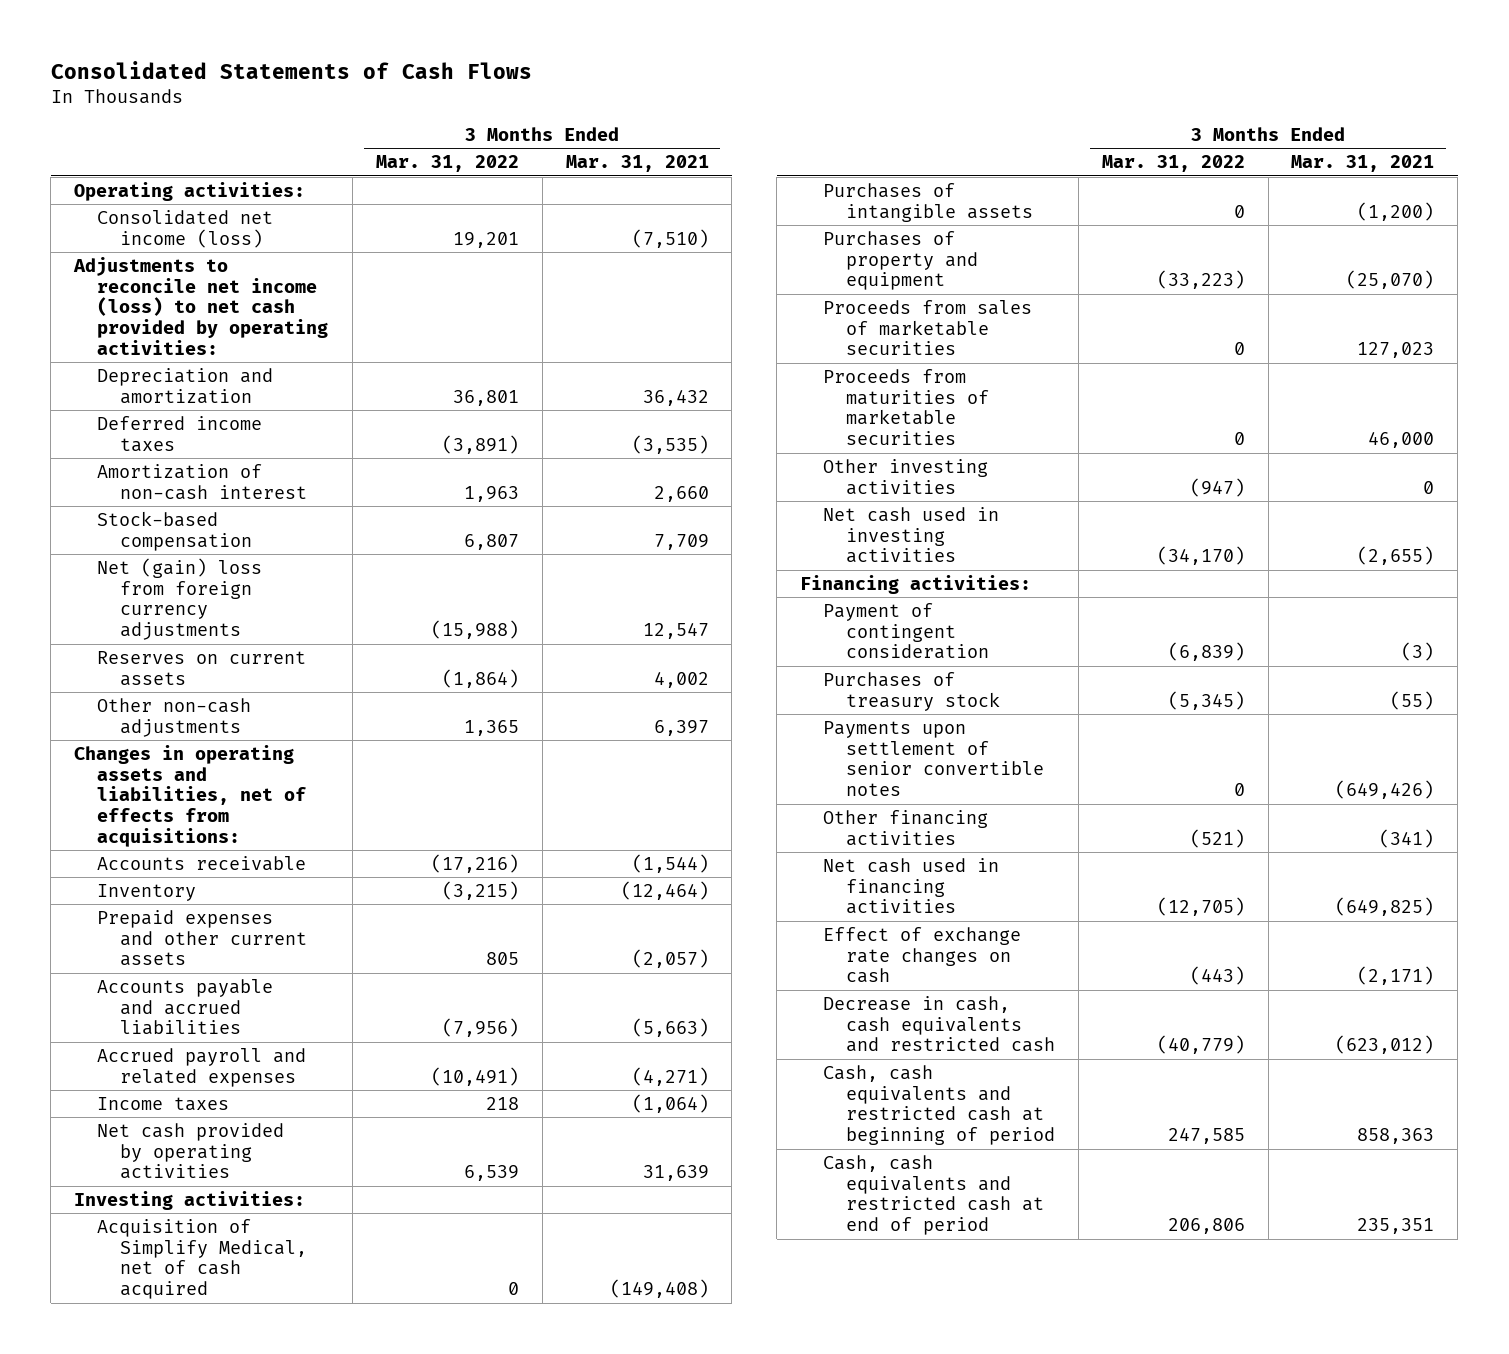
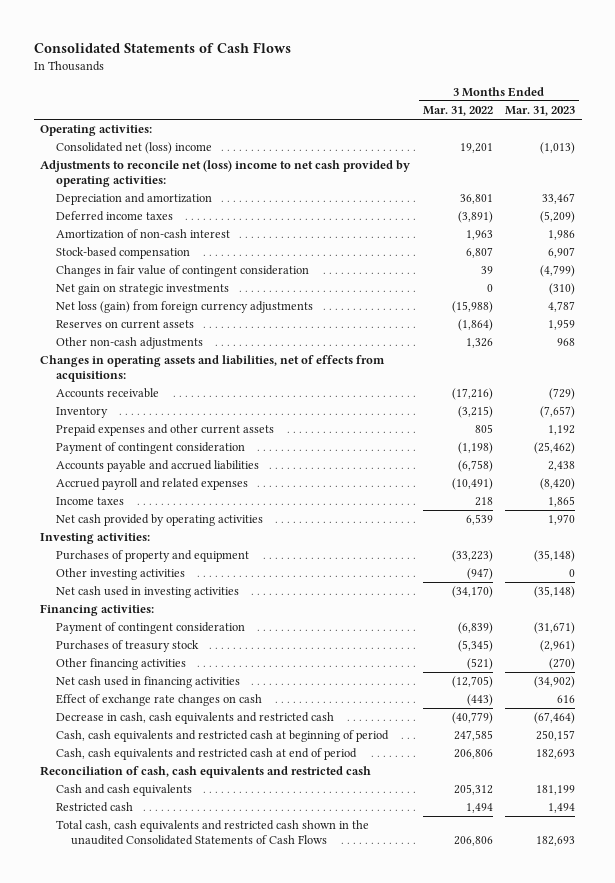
- | 3 Months Ended Mar. 31, 2022 | 3 Months Ended Mar. 31, 2021
+ | 3 Months Ended Mar. 31, 2022 | 3 Months Ended Mar. 31, 2023
- Consolidated net income (loss) | 19,201 | (7,510)
- Adjustments to reconcile net income (loss) to net cash provided by operating activities:
+ Consolidated net (loss) income | 19,201 | (1,013)
+ Adjustments to reconcile net (loss) income to net cash provided by operating activities:
- Net (gain) loss from foreign currency adjustments | (15,988) | 12,547
+ Changes in fair value of contingent consideration | 39 | (4,799)
+ Net gain on strategic investments | 0 | (310)
+ Net loss (gain) from foreign currency adjustments | (15,988) | 4,787
- Other non-cash adjustments | 1,365 | 6,397
+ Other non-cash adjustments | 1,326 | 968
- Accounts payable and accrued liabilities | (7,956) | (5,663)
+ Payment of contingent consideration | (1,198) | (25,462)
+ Accounts payable and accrued liabilities | (6,758) | 2,438
- Acquisition of Simplify Medical, net of cash acquired | 0 | (149,408)
- Purchases of intangible assets | 0 | (1,200)
- Proceeds from sales of marketable securities | 0 | 127,023
- Proceeds from maturities of marketable securities | 0 | 46,000
- Payments upon settlement of senior convertible notes | 0 | (649,426)
+ Reconciliation of cash, cash equivalents and restricted cash
+ Cash and cash equivalents | 205,312 | 181,199
+ Restricted cash | 1,494 | 1,494
+ Total cash, cash equivalents and restricted cash shown in the unaudited Consolidated Statements of Cash Flows | 206,806 | 182,693

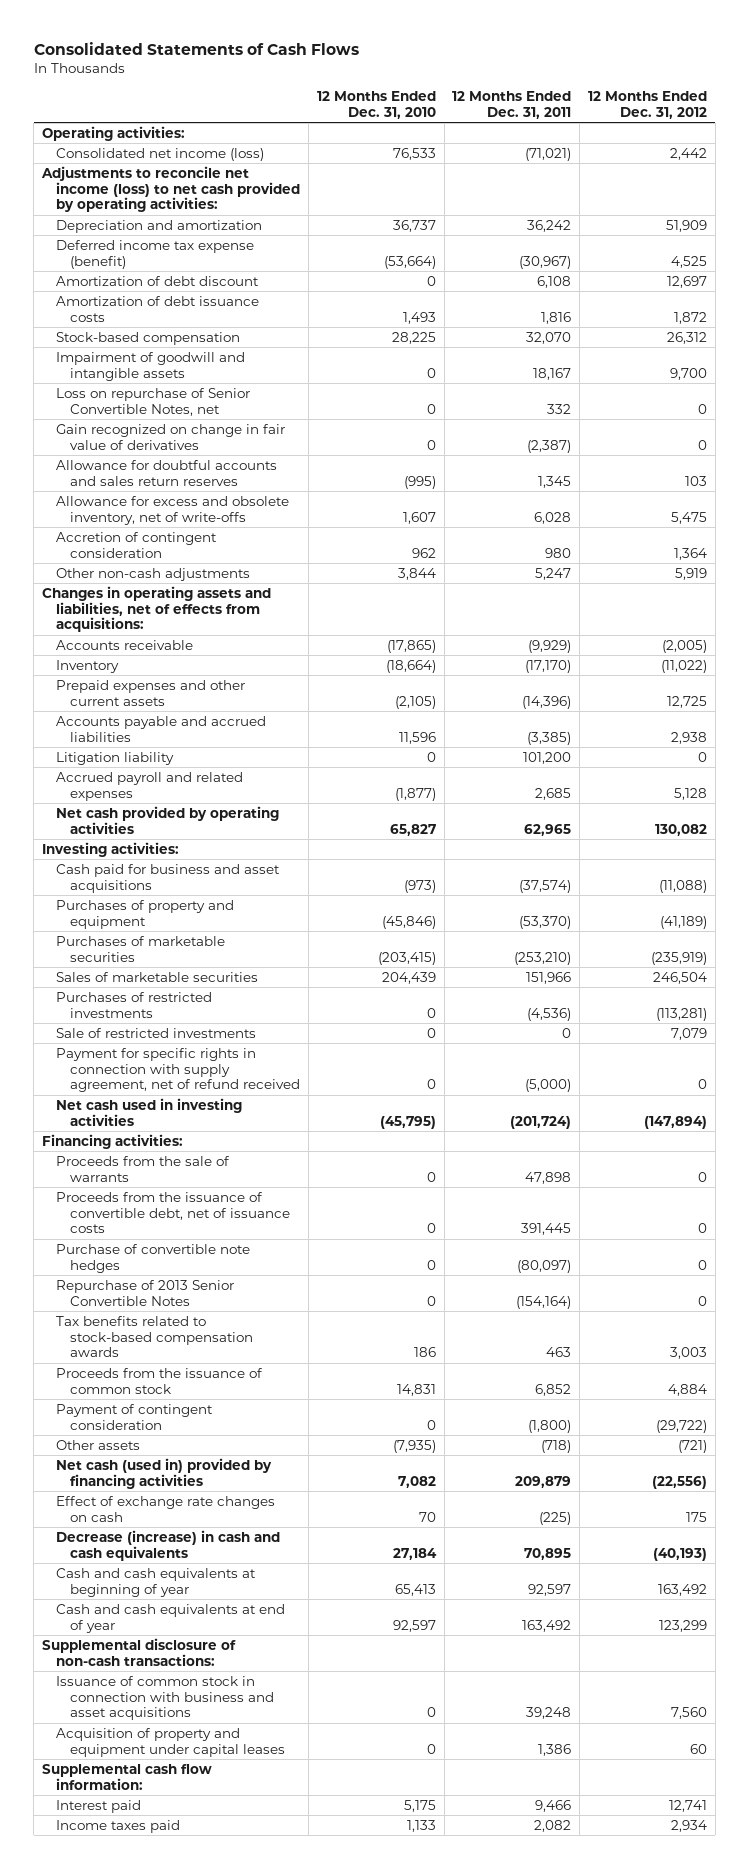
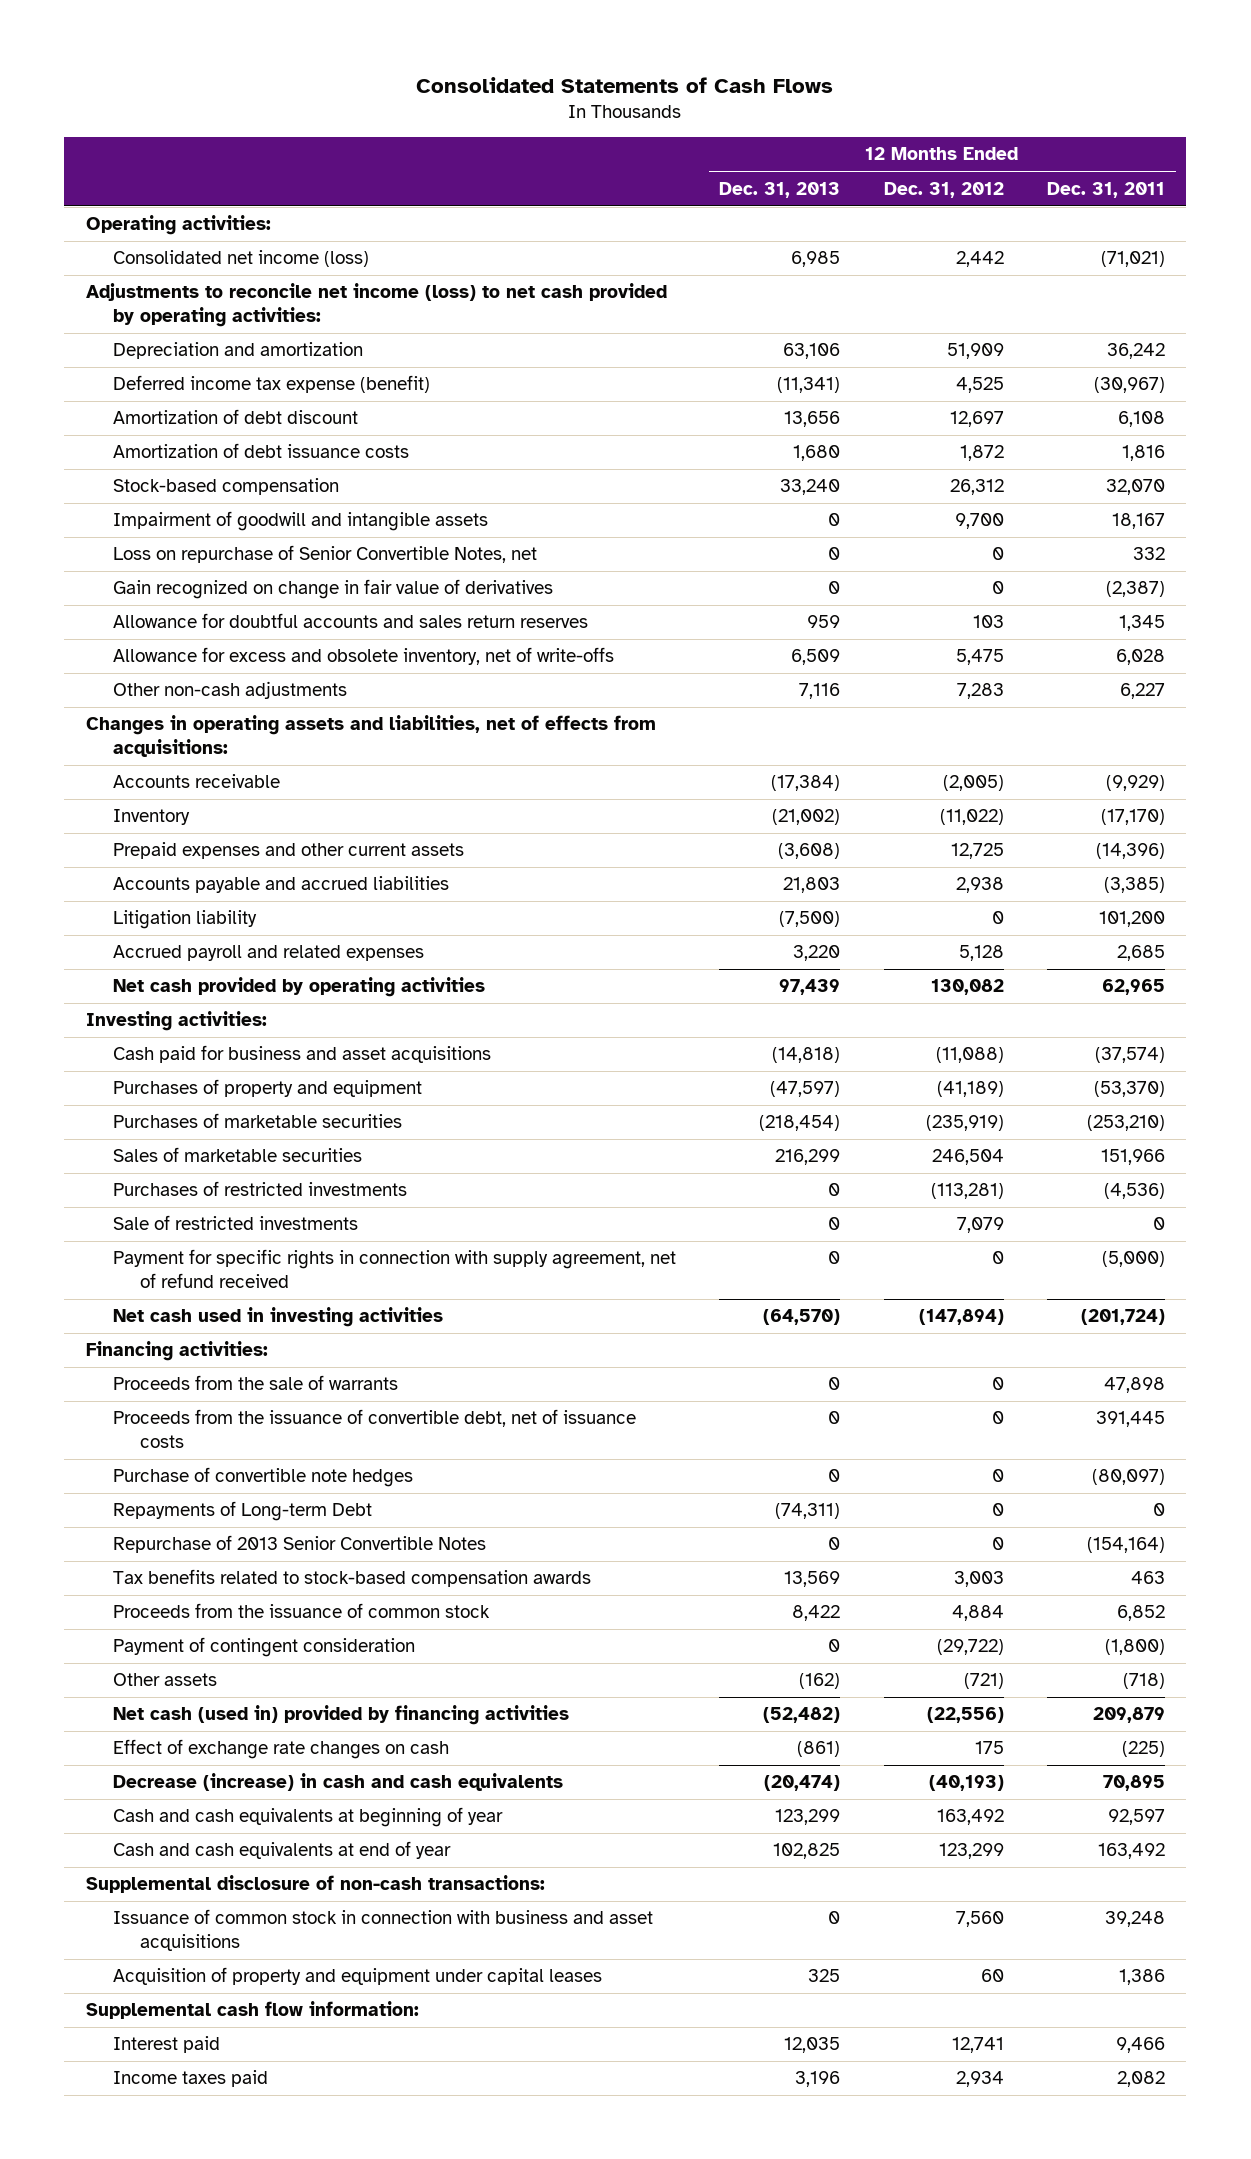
- | 12 Months Ended Dec. 31, 2010 | 12 Months Ended Dec. 31, 2011 | 12 Months Ended Dec. 31, 2012
+ | 12 Months Ended Dec. 31, 2013 | 12 Months Ended Dec. 31, 2012 | 12 Months Ended Dec. 31, 2011
- Accretion of contingent consideration | 962 | 980 | 1,364
- Other non-cash adjustments | 3,844 | 5,247 | 5,919
+ Other non-cash adjustments | 7,116 | 7,283 | 6,227
+ Repayments of Long-term Debt | (74,311) | 0 | 0

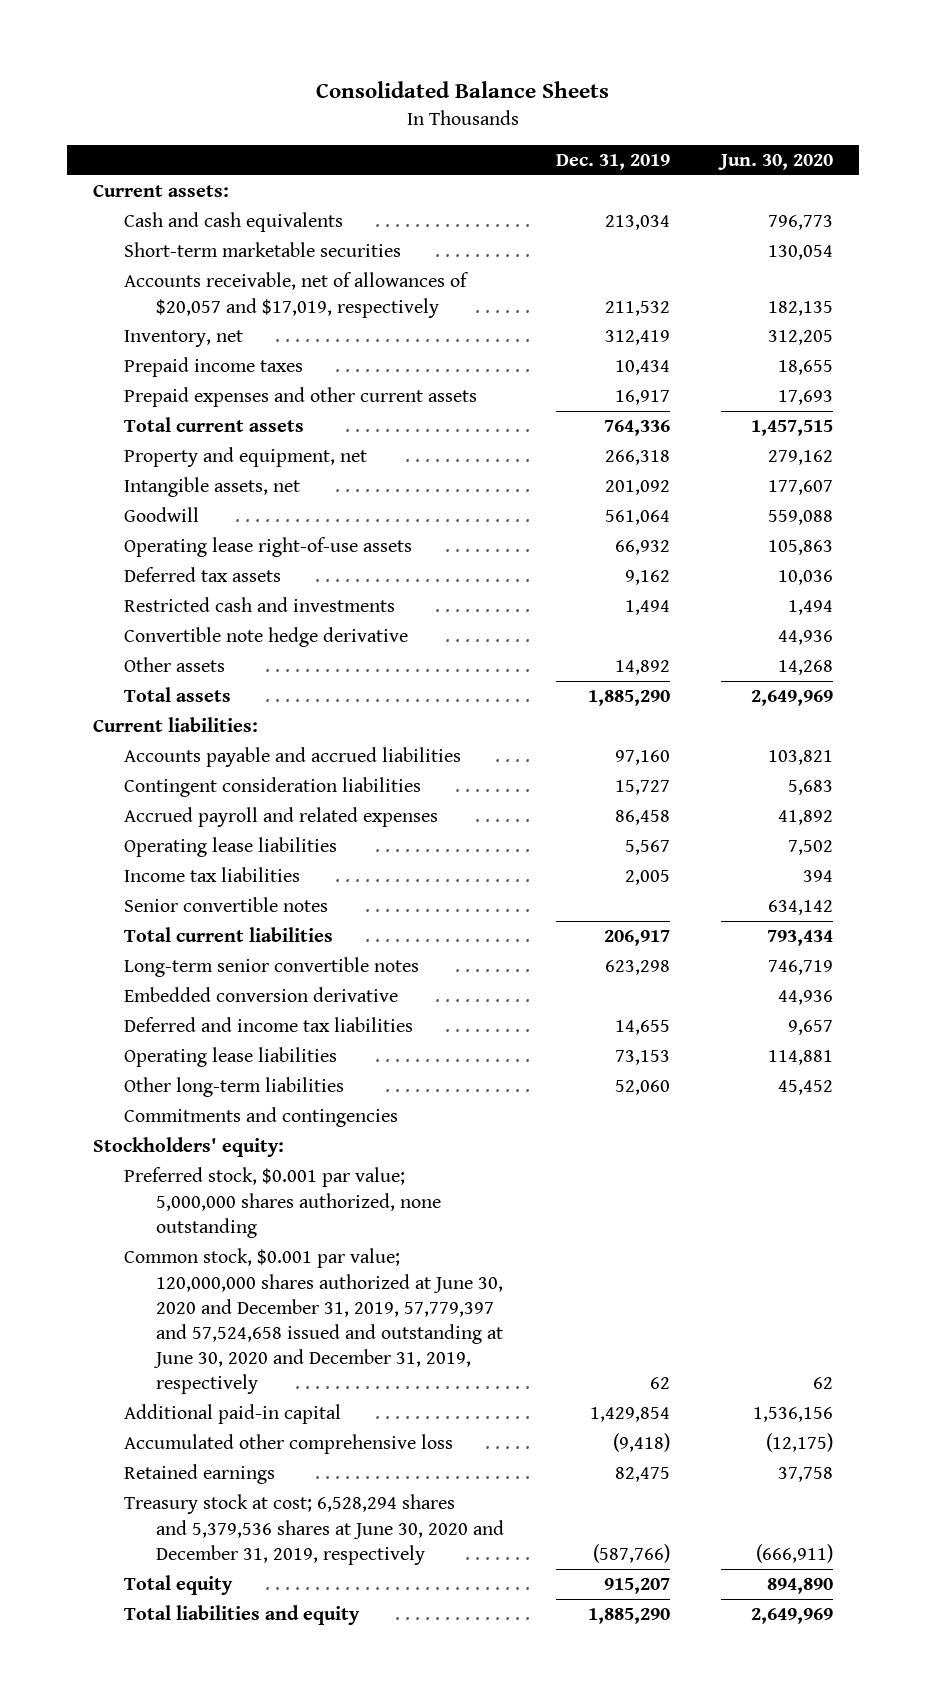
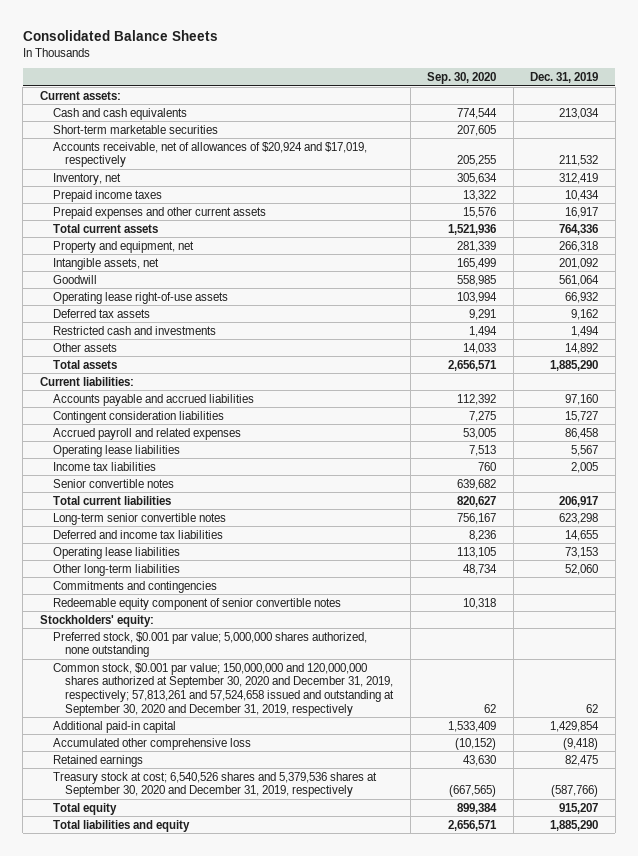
- | Dec. 31, 2019 | Jun. 30, 2020
+ | Sep. 30, 2020 | Dec. 31, 2019
- Accounts receivable, net of allowances of $20,057 and $17,019, respectively | 211,532 | 182,135
+ Accounts receivable, net of allowances of $20,924 and $17,019, respectively | 205,255 | 211,532
- Convertible note hedge derivative | | 44,936
- Embedded conversion derivative | | 44,936
+ Redeemable equity component of senior convertible notes | 10,318 |
- Common stock, $0.001 par value; 120,000,000 shares authorized at June 30, 2020 and December 31, 2019, 57,779,397 and 57,524,658 issued and outstanding at June 30, 2020 and December 31, 2019, respectively | 62 | 62
+ Common stock, $0.001 par value; 150,000,000 and 120,000,000 shares authorized at September 30, 2020 and December 31, 2019, respectively; 57,813,261 and 57,524,658 issued and outstanding at September 30, 2020 and December 31, 2019, respectively | 62 | 62
- Treasury stock at cost; 6,528,294 shares and 5,379,536 shares at June 30, 2020 and December 31, 2019, respectively | (587,766) | (666,911)
+ Treasury stock at cost; 6,540,526 shares and 5,379,536 shares at September 30, 2020 and December 31, 2019, respectively | (667,565) | (587,766)

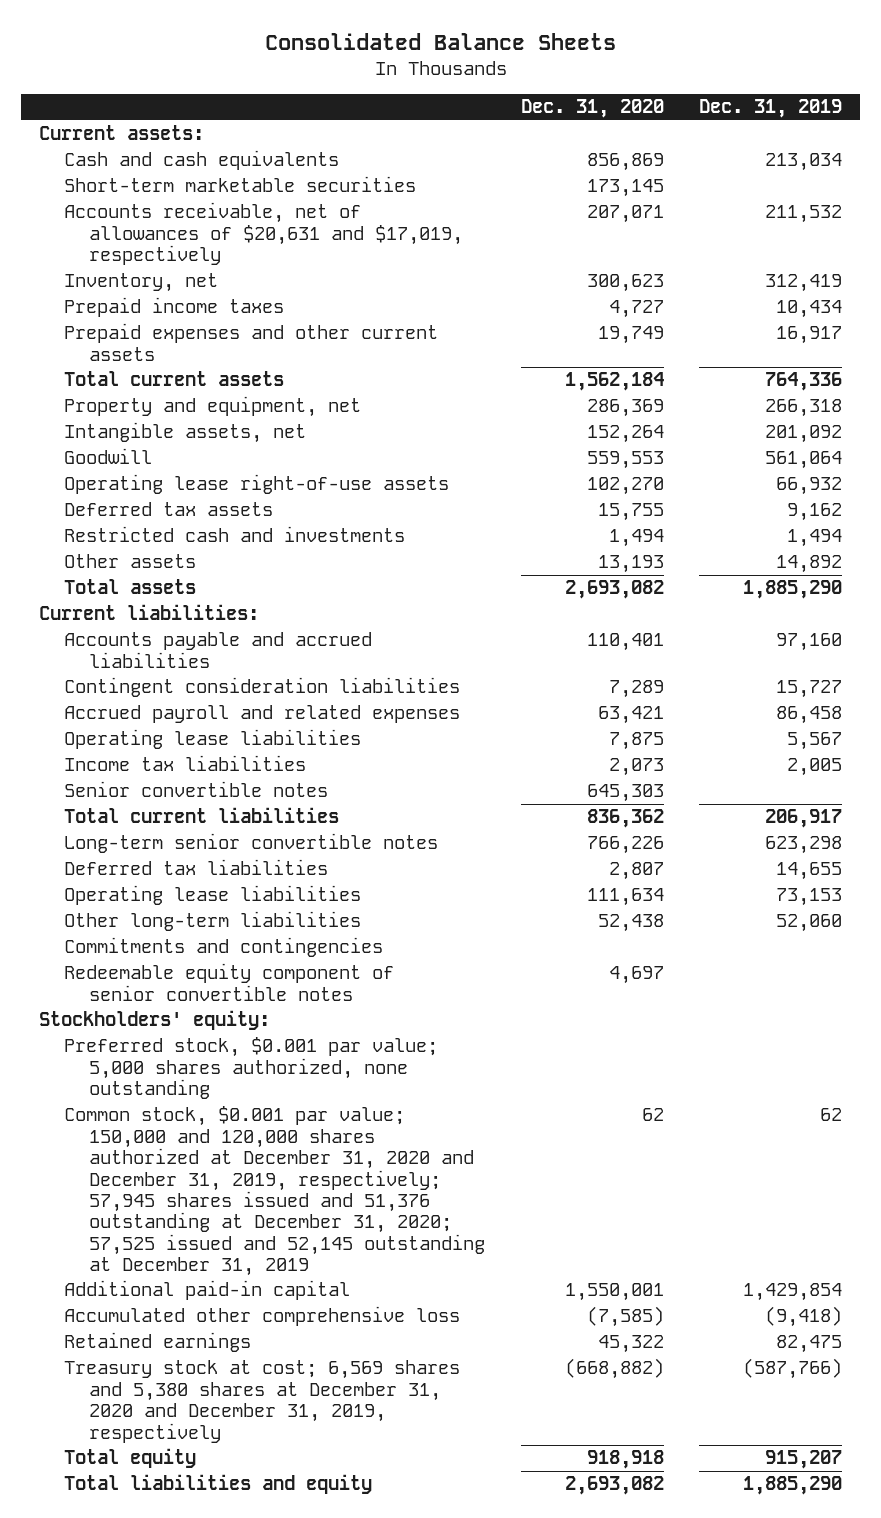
- | Sep. 30, 2020 | Dec. 31, 2019
+ | Dec. 31, 2020 | Dec. 31, 2019
- Accounts receivable, net of allowances of $20,924 and $17,019, respectively | 205,255 | 211,532
+ Accounts receivable, net of allowances of $20,631 and $17,019, respectively | 207,071 | 211,532
- Deferred and income tax liabilities | 8,236 | 14,655
+ Deferred tax liabilities | 2,807 | 14,655
- Preferred stock, $0.001 par value; 5,000,000 shares authorized, none outstanding
- Common stock, $0.001 par value; 150,000,000 and 120,000,000 shares authorized at September 30, 2020 and December 31, 2019, respectively; 57,813,261 and 57,524,658 issued and outstanding at September 30, 2020 and December 31, 2019, respectively | 62 | 62
+ Preferred stock, $0.001 par value; 5,000 shares authorized, none outstanding
+ Common stock, $0.001 par value; 150,000 and 120,000 shares authorized at December 31, 2020 and December 31, 2019, respectively; 57,945 shares issued and 51,376 outstanding at December 31, 2020; 57,525 issued and 52,145 outstanding at December 31, 2019 | 62 | 62
- Treasury stock at cost; 6,540,526 shares and 5,379,536 shares at September 30, 2020 and December 31, 2019, respectively | (667,565) | (587,766)
+ Treasury stock at cost; 6,569 shares and 5,380 shares at December 31, 2020 and December 31, 2019, respectively | (668,882) | (587,766)

